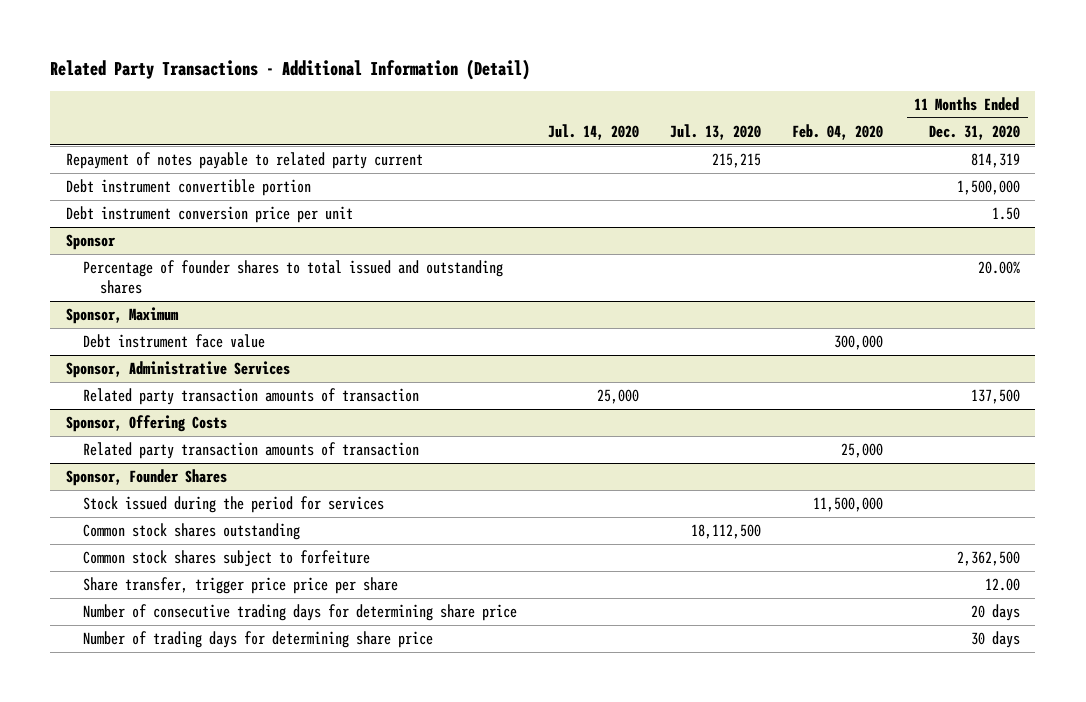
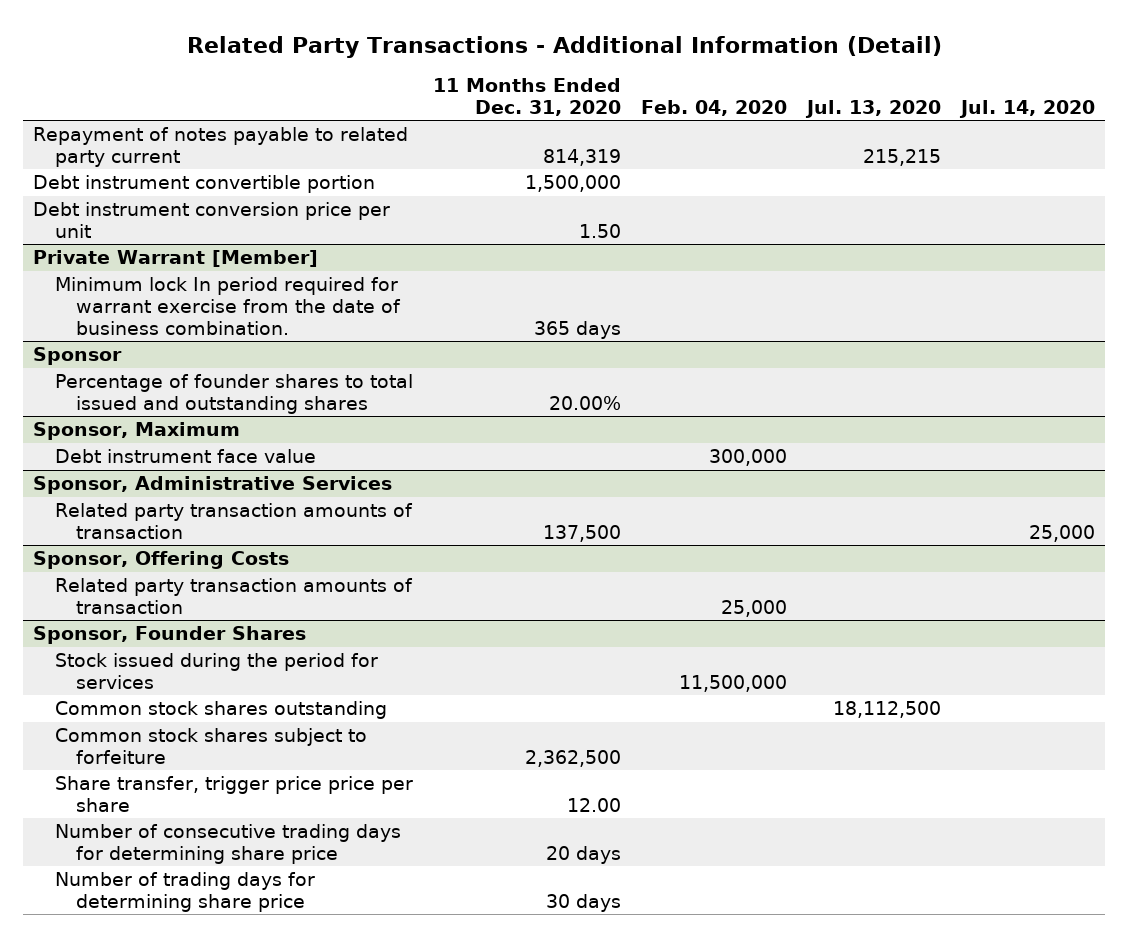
- | Jul. 14, 2020 | Jul. 13, 2020 | Feb. 04, 2020 | 11 Months Ended Dec. 31, 2020
+ | 11 Months Ended Dec. 31, 2020 | Feb. 04, 2020 | Jul. 13, 2020 | Jul. 14, 2020
+ Private Warrant [Member]
+ Minimum lock In period required for warrant exercise from the date of business combination. | 365 days | | |

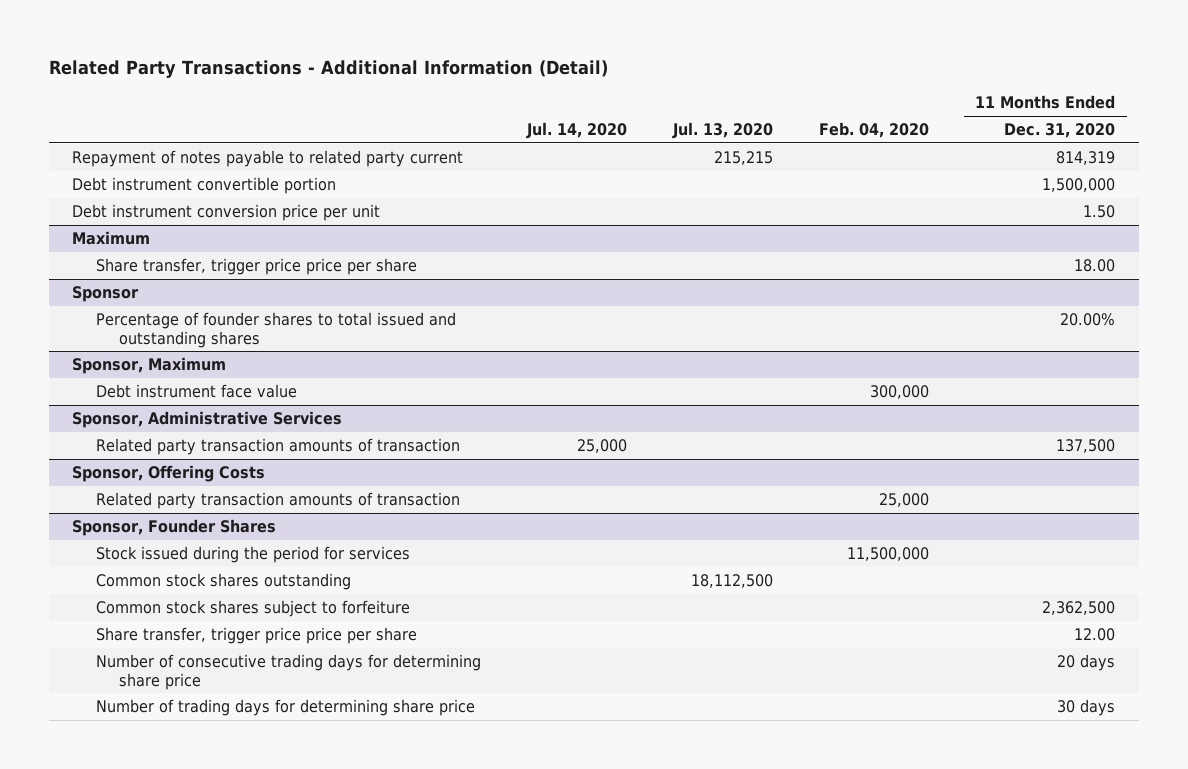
- | 11 Months Ended Dec. 31, 2020 | Feb. 04, 2020 | Jul. 13, 2020 | Jul. 14, 2020
+ | Jul. 14, 2020 | Jul. 13, 2020 | Feb. 04, 2020 | 11 Months Ended Dec. 31, 2020
- Private Warrant [Member]
- Minimum lock In period required for warrant exercise from the date of business combination. | 365 days | | |
+ Maximum
+ Share transfer, trigger price price per share | | | | 18.00

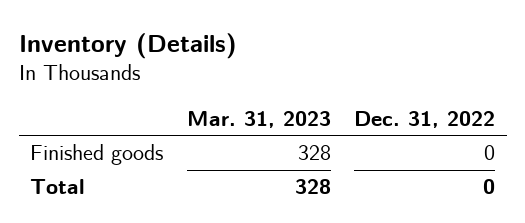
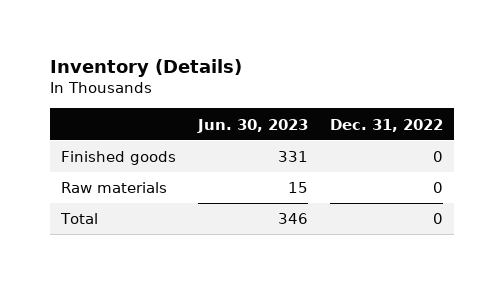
- | Mar. 31, 2023 | Dec. 31, 2022
+ | Jun. 30, 2023 | Dec. 31, 2022
+ Raw materials | 15 | 0

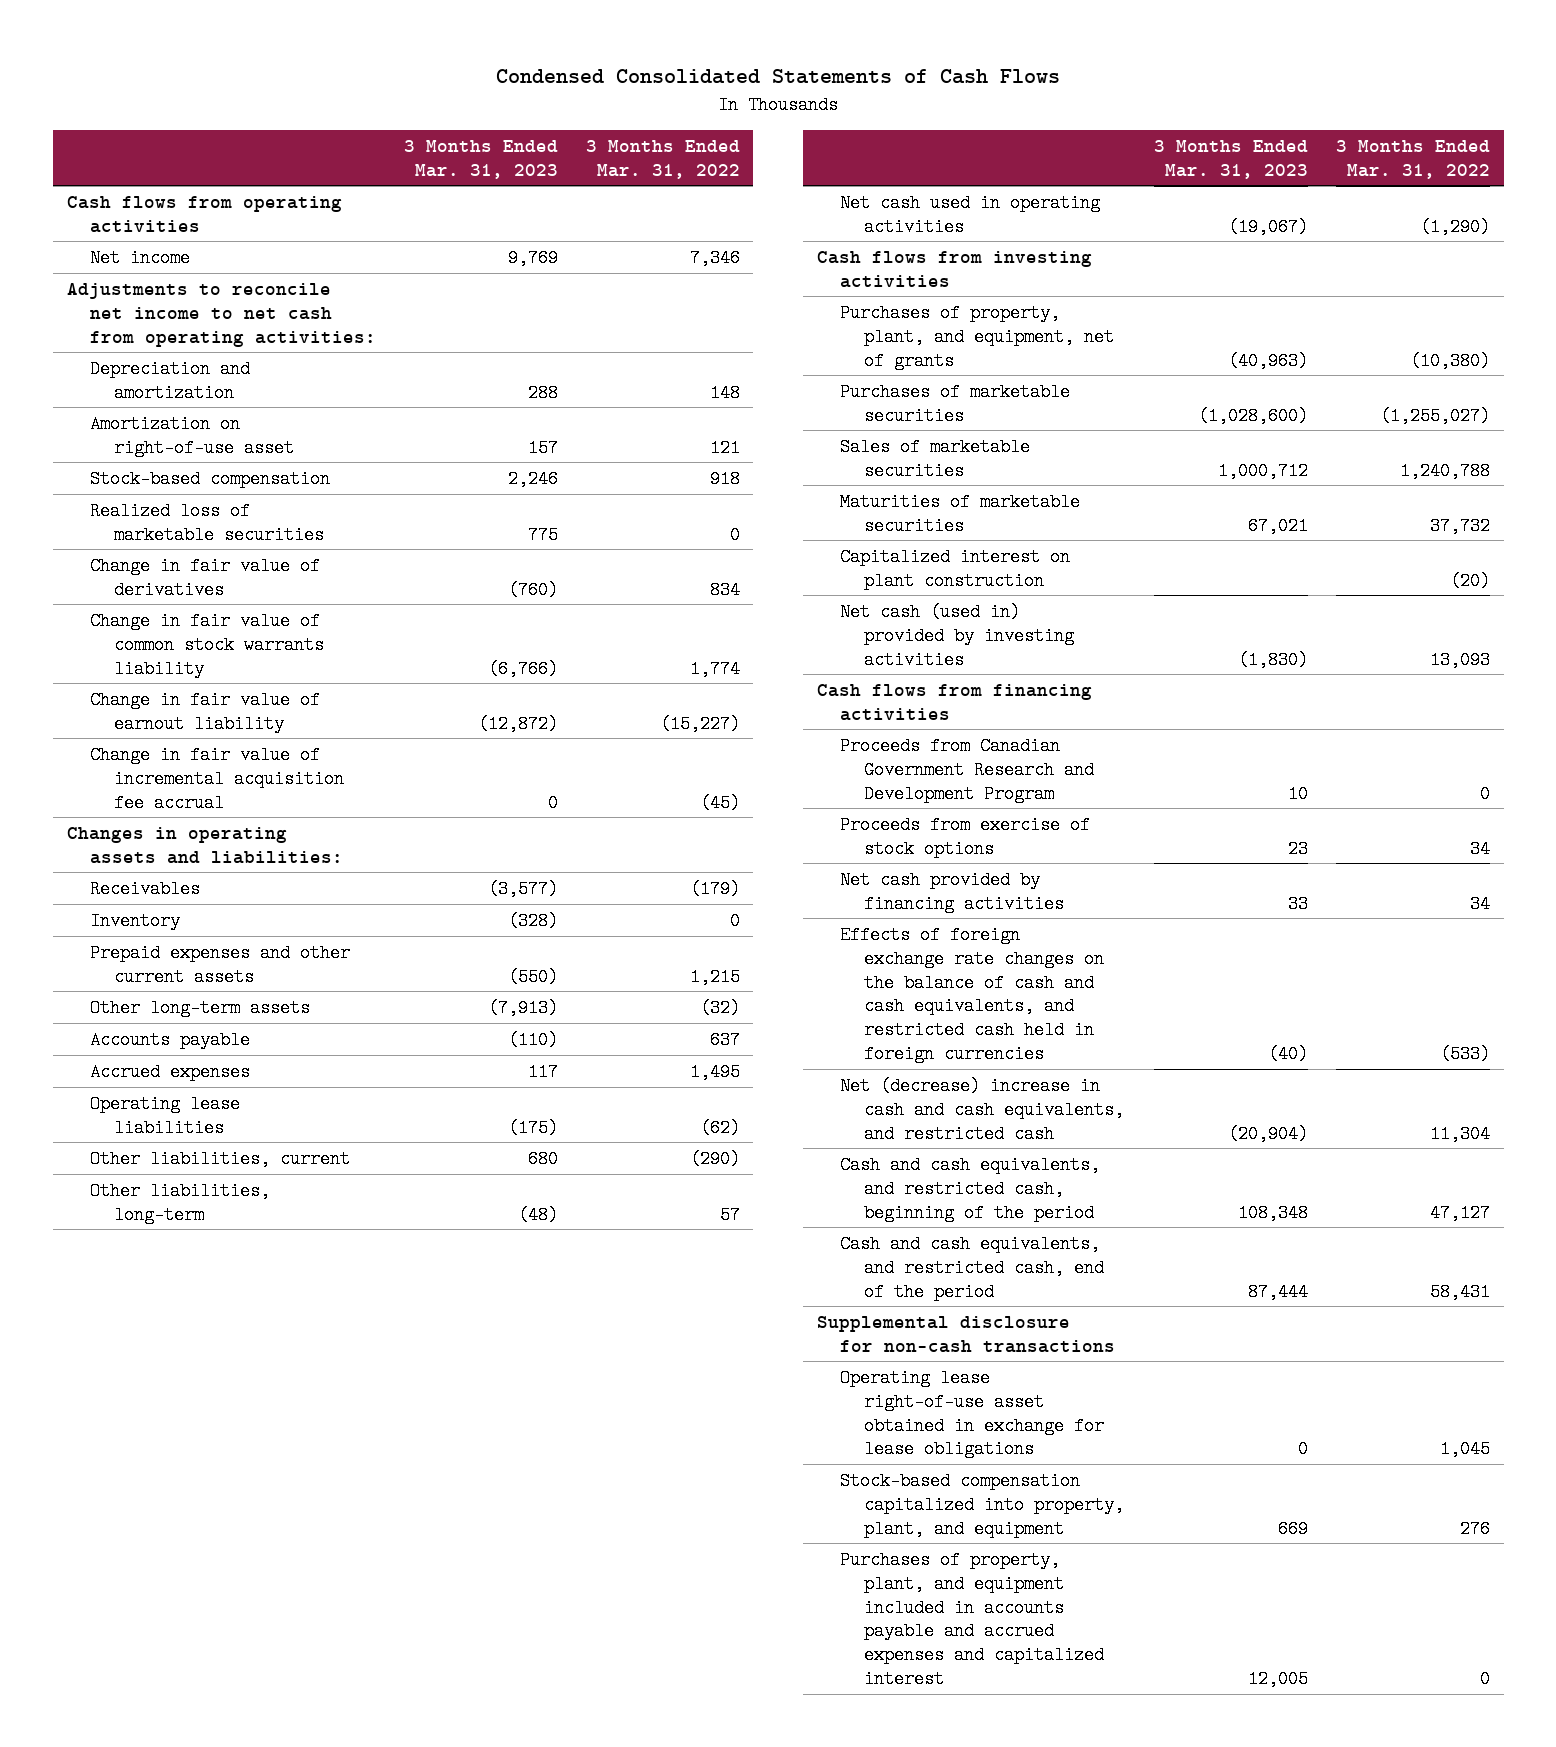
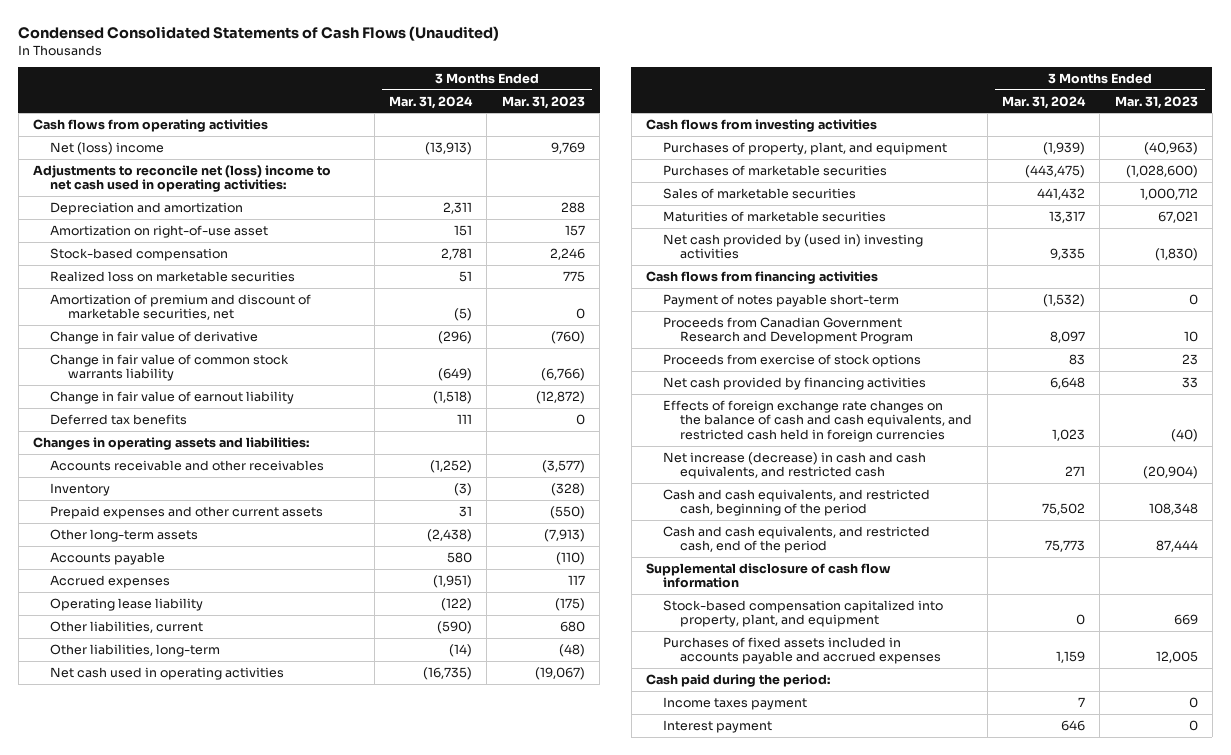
- Condensed Consolidated Statements of Cash Flows
+ Condensed Consolidated Statements of Cash Flows (Unaudited)
- | 3 Months Ended Mar. 31, 2023 | 3 Months Ended Mar. 31, 2022
+ | 3 Months Ended Mar. 31, 2024 | 3 Months Ended Mar. 31, 2023
- Net income | 9,769 | 7,346
- Adjustments to reconcile net income to net cash from operating activities:
+ Net (loss) income | (13,913) | 9,769
+ Adjustments to reconcile net (loss) income to net cash used in operating activities:
- Realized loss of marketable securities | 775 | 0
- Change in fair value of derivatives | (760) | 834
+ Realized loss on marketable securities | 51 | 775
+ Amortization of premium and discount of marketable securities, net | (5) | 0
+ Change in fair value of derivative | (296) | (760)
- Change in fair value of incremental acquisition fee accrual | 0 | (45)
+ Deferred tax benefits | 111 | 0
- Receivables | (3,577) | (179)
+ Accounts receivable and other receivables | (1,252) | (3,577)
- Operating lease liabilities | (175) | (62)
+ Operating lease liability | (122) | (175)
- Purchases of property, plant, and equipment, net of grants | (40,963) | (10,380)
+ Purchases of property, plant, and equipment | (1,939) | (40,963)
- Capitalized interest on plant construction | | (20)
- Net cash (used in) provided by investing activities | (1,830) | 13,093
+ Net cash provided by (used in) investing activities | 9,335 | (1,830)
+ Payment of notes payable short-term | (1,532) | 0
- Net (decrease) increase in cash and cash equivalents, and restricted cash | (20,904) | 11,304
+ Net increase (decrease) in cash and cash equivalents, and restricted cash | 271 | (20,904)
- Supplemental disclosure for non-cash transactions
- Operating lease right-of-use asset obtained in exchange for lease obligations | 0 | 1,045
+ Supplemental disclosure of cash flow information
- Purchases of property, plant, and equipment included in accounts payable and accrued expenses and capitalized interest | 12,005 | 0
+ Purchases of fixed assets included in accounts payable and accrued expenses | 1,159 | 12,005
+ Cash paid during the period:
+ Income taxes payment | 7 | 0
+ Interest payment | 646 | 0

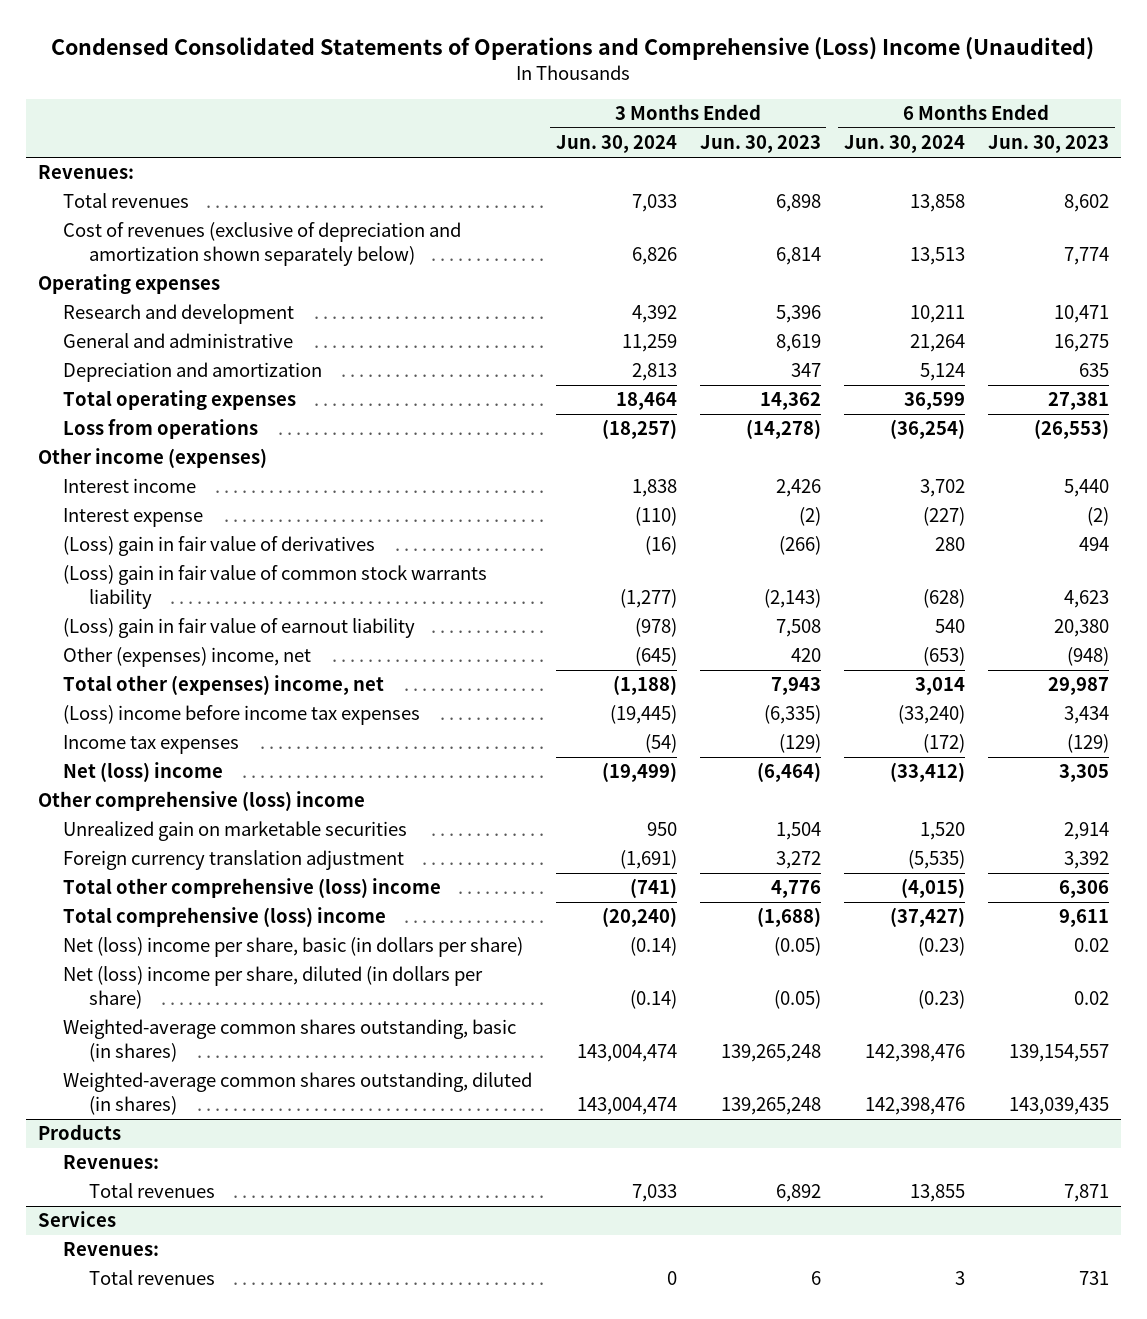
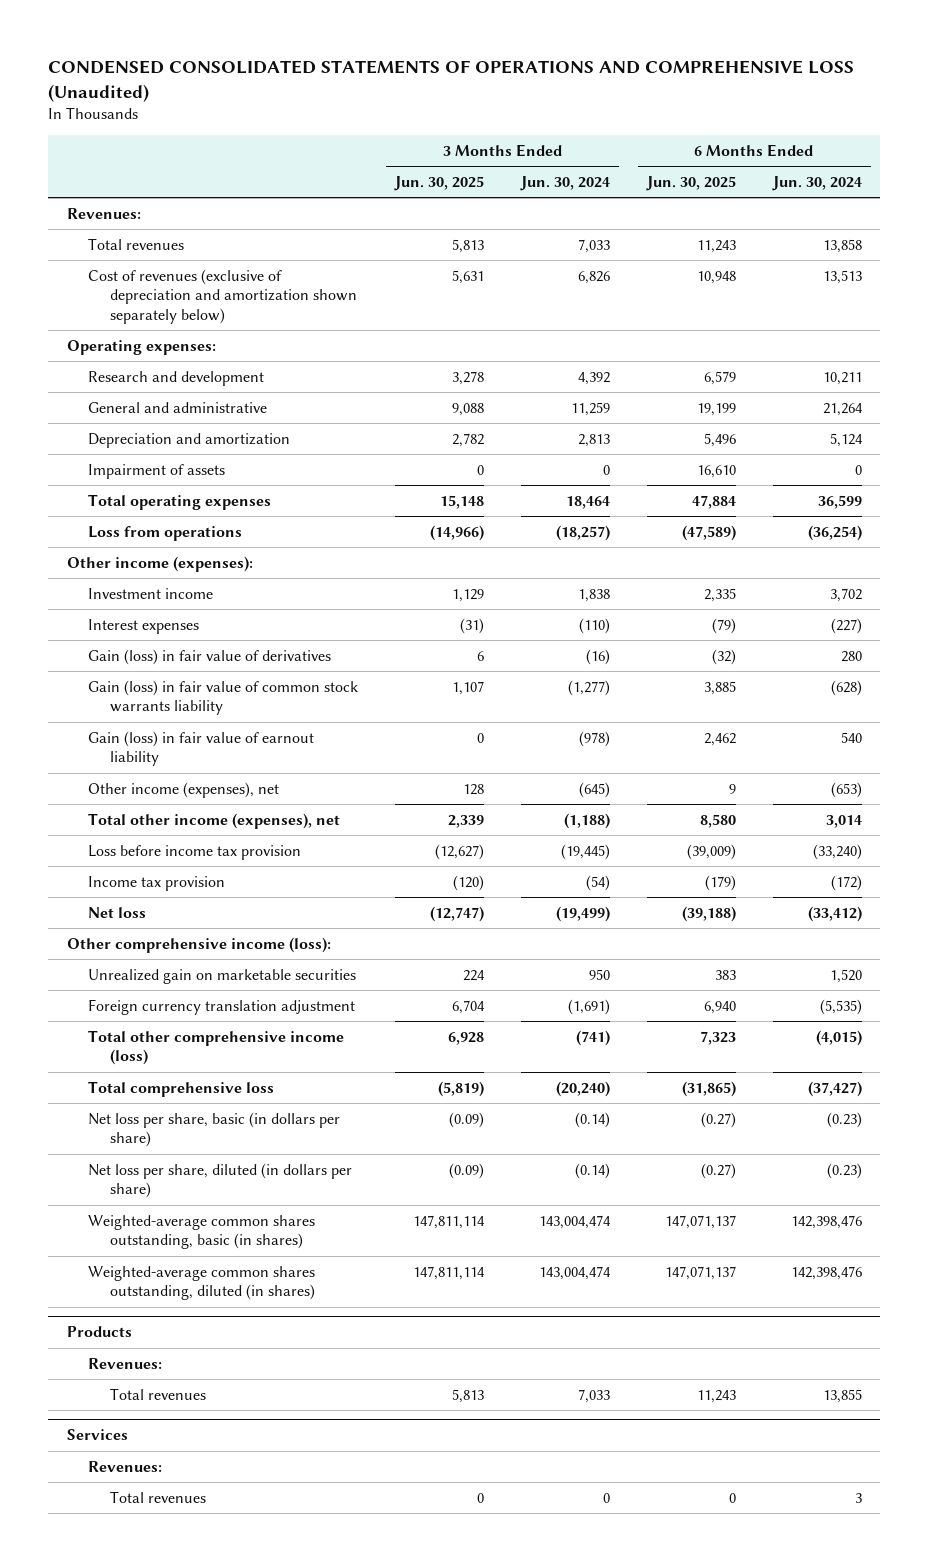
- Condensed Consolidated Statements of Operations and Comprehensive (Loss) Income (Unaudited)
+ CONDENSED CONSOLIDATED STATEMENTS OF OPERATIONS AND COMPREHENSIVE LOSS (Unaudited)
- | 3 Months Ended Jun. 30, 2024 | 3 Months Ended Jun. 30, 2023 | 6 Months Ended Jun. 30, 2024 | 6 Months Ended Jun. 30, 2023
+ | 3 Months Ended Jun. 30, 2025 | 3 Months Ended Jun. 30, 2024 | 6 Months Ended Jun. 30, 2025 | 6 Months Ended Jun. 30, 2024
- Operating expenses
+ Operating expenses:
+ Impairment of assets | 0 | 0 | 16,610 | 0
- Other income (expenses)
- Interest income | 1,838 | 2,426 | 3,702 | 5,440
- Interest expense | (110) | (2) | (227) | (2)
- (Loss) gain in fair value of derivatives | (16) | (266) | 280 | 494
- (Loss) gain in fair value of common stock warrants liability | (1,277) | (2,143) | (628) | 4,623
- (Loss) gain in fair value of earnout liability | (978) | 7,508 | 540 | 20,380
- Other (expenses) income, net | (645) | 420 | (653) | (948)
- Total other (expenses) income, net | (1,188) | 7,943 | 3,014 | 29,987
- (Loss) income before income tax expenses | (19,445) | (6,335) | (33,240) | 3,434
- Income tax expenses | (54) | (129) | (172) | (129)
- Net (loss) income | (19,499) | (6,464) | (33,412) | 3,305
- Other comprehensive (loss) income
+ Other income (expenses):
+ Investment income | 1,129 | 1,838 | 2,335 | 3,702
+ Interest expenses | (31) | (110) | (79) | (227)
+ Gain (loss) in fair value of derivatives | 6 | (16) | (32) | 280
+ Gain (loss) in fair value of common stock warrants liability | 1,107 | (1,277) | 3,885 | (628)
+ Gain (loss) in fair value of earnout liability | 0 | (978) | 2,462 | 540
+ Other income (expenses), net | 128 | (645) | 9 | (653)
+ Total other income (expenses), net | 2,339 | (1,188) | 8,580 | 3,014
+ Loss before income tax provision | (12,627) | (19,445) | (39,009) | (33,240)
+ Income tax provision | (120) | (54) | (179) | (172)
+ Net loss | (12,747) | (19,499) | (39,188) | (33,412)
+ Other comprehensive income (loss):
- Total other comprehensive (loss) income | (741) | 4,776 | (4,015) | 6,306
- Total comprehensive (loss) income | (20,240) | (1,688) | (37,427) | 9,611
- Net (loss) income per share, basic (in dollars per share) | (0.14) | (0.05) | (0.23) | 0.02
- Net (loss) income per share, diluted (in dollars per share) | (0.14) | (0.05) | (0.23) | 0.02
+ Total other comprehensive income (loss) | 6,928 | (741) | 7,323 | (4,015)
+ Total comprehensive loss | (5,819) | (20,240) | (31,865) | (37,427)
+ Net loss per share, basic (in dollars per share) | (0.09) | (0.14) | (0.27) | (0.23)
+ Net loss per share, diluted (in dollars per share) | (0.09) | (0.14) | (0.27) | (0.23)

